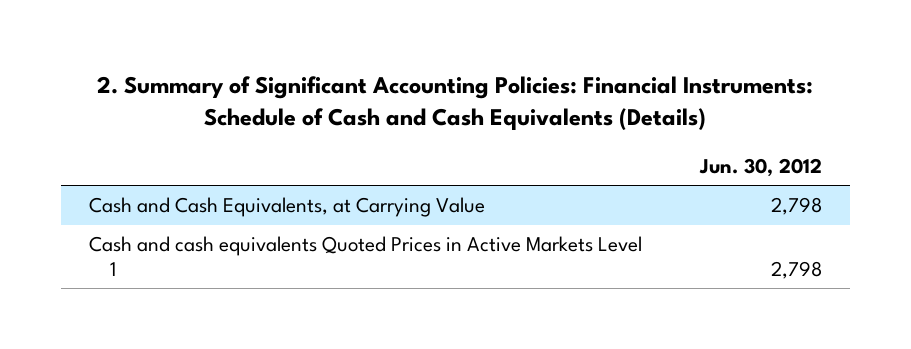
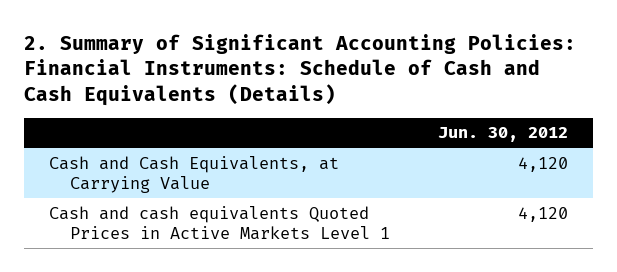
- Cash and Cash Equivalents, at Carrying Value | 2,798
- Cash and cash equivalents Quoted Prices in Active Markets Level 1 | 2,798
+ Cash and Cash Equivalents, at Carrying Value | 4,120
+ Cash and cash equivalents Quoted Prices in Active Markets Level 1 | 4,120

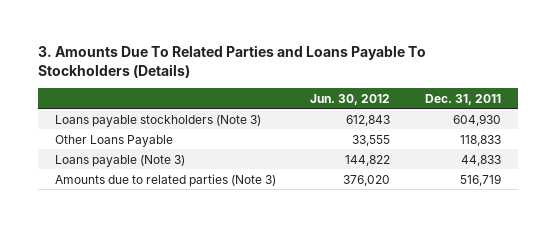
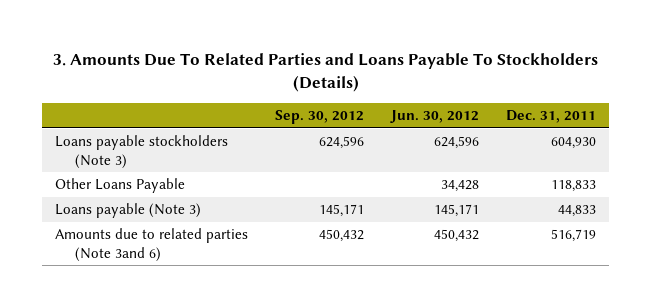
- | Jun. 30, 2012 | Dec. 31, 2011
+ | Sep. 30, 2012 | Jun. 30, 2012 | Dec. 31, 2011
- Loans payable stockholders (Note 3) | 612,843 | 604,930
- Other Loans Payable | 33,555 | 118,833
- Loans payable (Note 3) | 144,822 | 44,833
- Amounts due to related parties (Note 3) | 376,020 | 516,719
+ Loans payable stockholders (Note 3) | 624,596 | 624,596 | 604,930
+ Other Loans Payable | | 34,428 | 118,833
+ Loans payable (Note 3) | 145,171 | 145,171 | 44,833
+ Amounts due to related parties (Note 3and 6) | 450,432 | 450,432 | 516,719

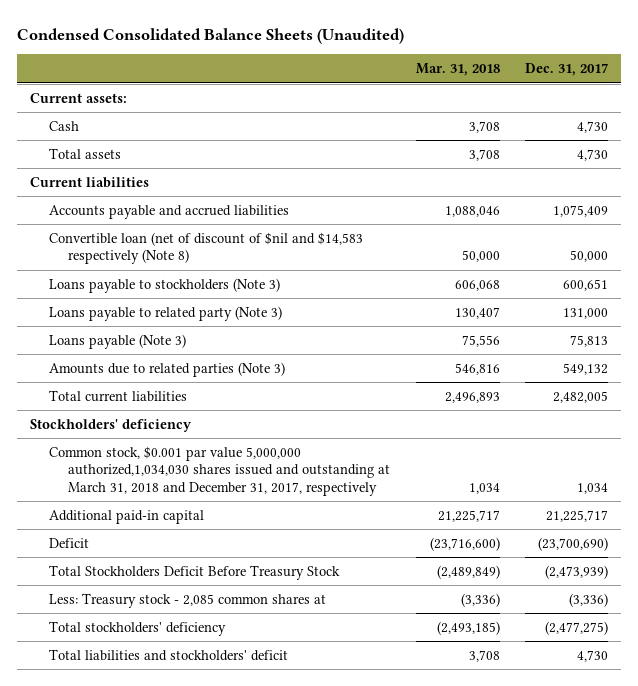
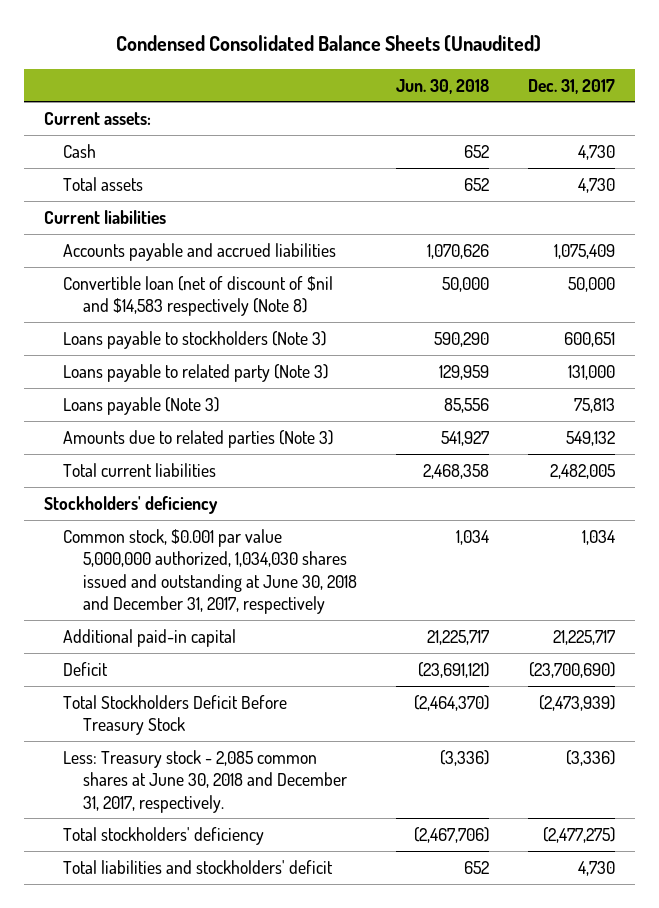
- | Mar. 31, 2018 | Dec. 31, 2017
+ | Jun. 30, 2018 | Dec. 31, 2017
- Common stock, $0.001 par value 5,000,000 authorized,1,034,030 shares issued and outstanding at March 31, 2018 and December 31, 2017, respectively | 1,034 | 1,034
+ Common stock, $0.001 par value 5,000,000 authorized, 1,034,030 shares issued and outstanding at June 30, 2018 and December 31, 2017, respectively | 1,034 | 1,034
- Less: Treasury stock - 2,085 common shares at | (3,336) | (3,336)
+ Less: Treasury stock - 2,085 common shares at June 30, 2018 and December 31, 2017, respectively. | (3,336) | (3,336)

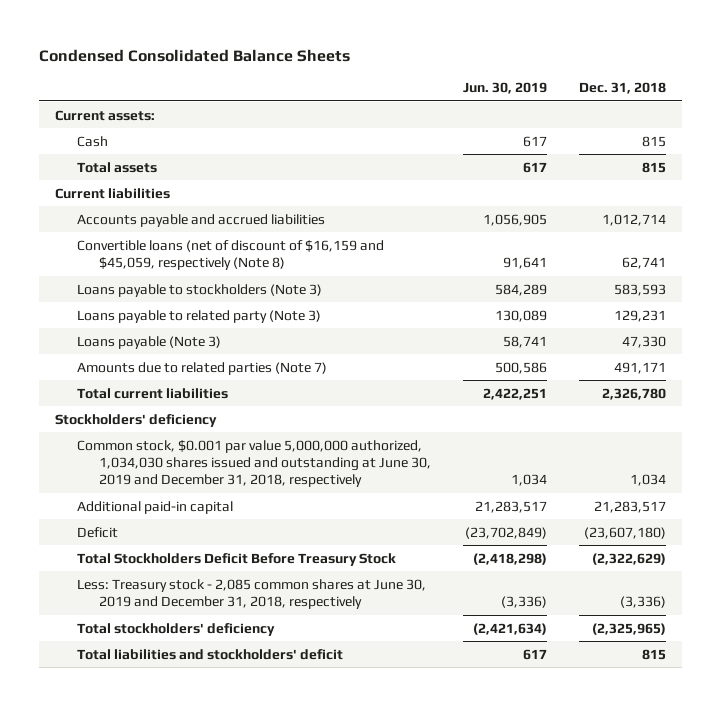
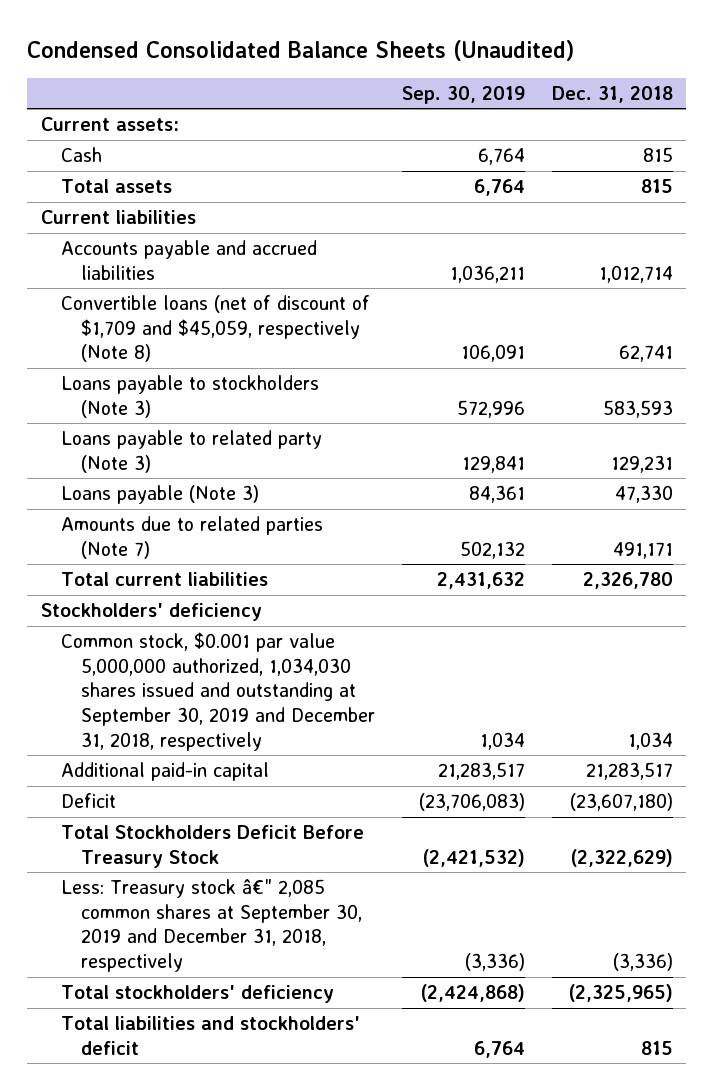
- Condensed Consolidated Balance Sheets
+ Condensed Consolidated Balance Sheets (Unaudited)
- | Jun. 30, 2019 | Dec. 31, 2018
+ | Sep. 30, 2019 | Dec. 31, 2018
- Convertible loans (net of discount of $16,159 and $45,059, respectively (Note 8) | 91,641 | 62,741
+ Convertible loans (net of discount of $1,709 and $45,059, respectively (Note 8) | 106,091 | 62,741
- Common stock, $0.001 par value 5,000,000 authorized, 1,034,030 shares issued and outstanding at June 30, 2019 and December 31, 2018, respectively | 1,034 | 1,034
+ Common stock, $0.001 par value 5,000,000 authorized, 1,034,030 shares issued and outstanding at September 30, 2019 and December 31, 2018, respectively | 1,034 | 1,034
- Less: Treasury stock - 2,085 common shares at June 30, 2019 and December 31, 2018, respectively | (3,336) | (3,336)
+ Less: Treasury stock â€" 2,085 common shares at September 30, 2019 and December 31, 2018, respectively | (3,336) | (3,336)

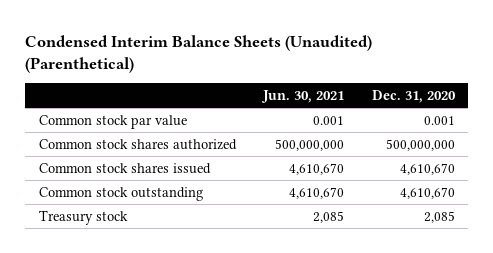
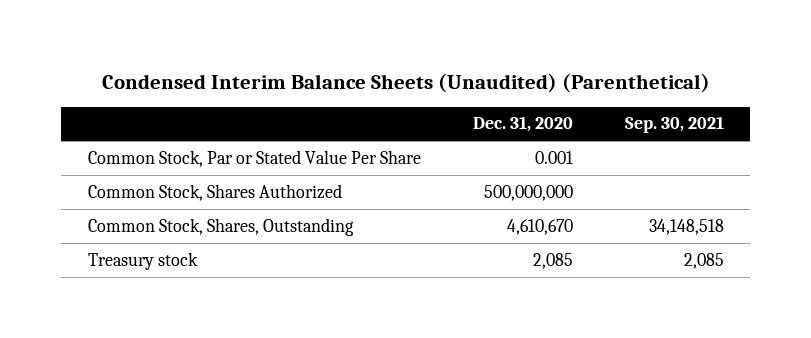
- | Jun. 30, 2021 | Dec. 31, 2020
+ | Dec. 31, 2020 | Sep. 30, 2021
- Common stock par value | 0.001 | 0.001
- Common stock shares authorized | 500,000,000 | 500,000,000
- Common stock shares issued | 4,610,670 | 4,610,670
- Common stock outstanding | 4,610,670 | 4,610,670
+ Common Stock, Par or Stated Value Per Share | 0.001 |
+ Common Stock, Shares Authorized | 500,000,000 |
+ Common Stock, Shares, Outstanding | 4,610,670 | 34,148,518

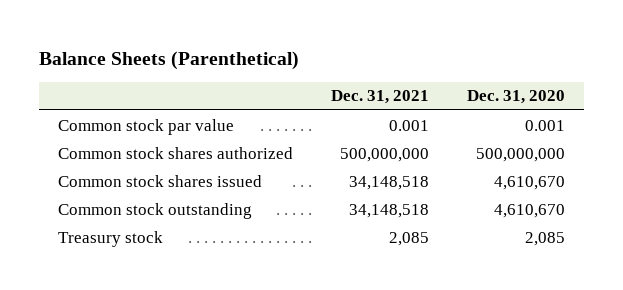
- Condensed Interim Balance Sheets (Unaudited) (Parenthetical)
+ Balance Sheets (Parenthetical)
- | Dec. 31, 2020 | Sep. 30, 2021
+ | Dec. 31, 2021 | Dec. 31, 2020
- Common Stock, Par or Stated Value Per Share | 0.001 |
- Common Stock, Shares Authorized | 500,000,000 |
- Common Stock, Shares, Outstanding | 4,610,670 | 34,148,518
+ Common stock par value | 0.001 | 0.001
+ Common stock shares authorized | 500,000,000 | 500,000,000
+ Common stock shares issued | 34,148,518 | 4,610,670
+ Common stock outstanding | 34,148,518 | 4,610,670

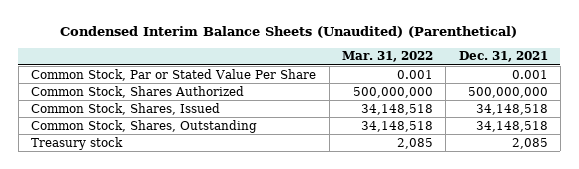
- Balance Sheets (Parenthetical)
+ Condensed Interim Balance Sheets (Unaudited) (Parenthetical)
- | Dec. 31, 2021 | Dec. 31, 2020
+ | Mar. 31, 2022 | Dec. 31, 2021
- Common stock par value | 0.001 | 0.001
- Common stock shares authorized | 500,000,000 | 500,000,000
- Common stock shares issued | 34,148,518 | 4,610,670
- Common stock outstanding | 34,148,518 | 4,610,670
+ Common Stock, Par or Stated Value Per Share | 0.001 | 0.001
+ Common Stock, Shares Authorized | 500,000,000 | 500,000,000
+ Common Stock, Shares, Issued | 34,148,518 | 34,148,518
+ Common Stock, Shares, Outstanding | 34,148,518 | 34,148,518

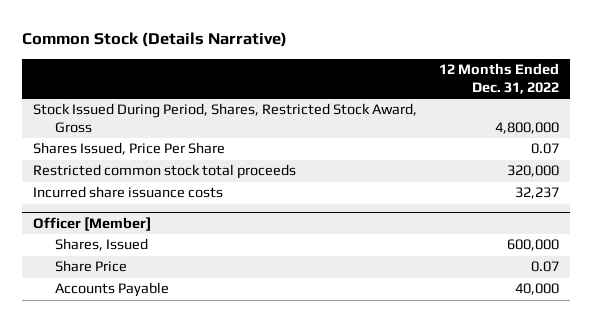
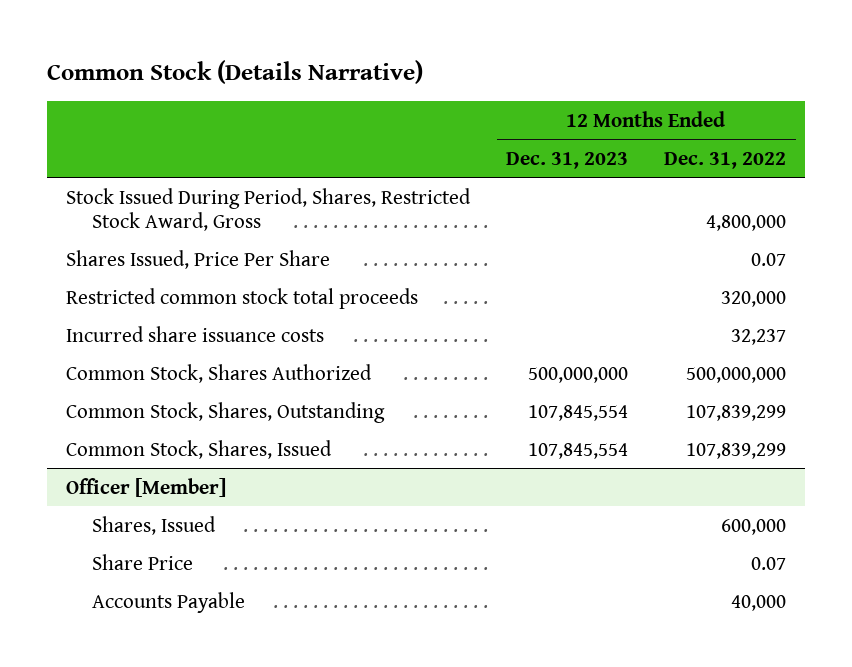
- | 12 Months Ended Dec. 31, 2022
+ | 12 Months Ended Dec. 31, 2023 | 12 Months Ended Dec. 31, 2022
+ Common Stock, Shares Authorized | 500,000,000 | 500,000,000
+ Common Stock, Shares, Outstanding | 107,845,554 | 107,839,299
+ Common Stock, Shares, Issued | 107,845,554 | 107,839,299

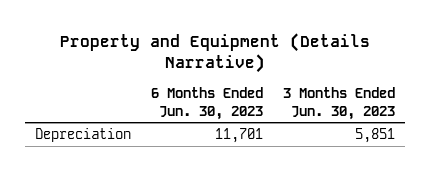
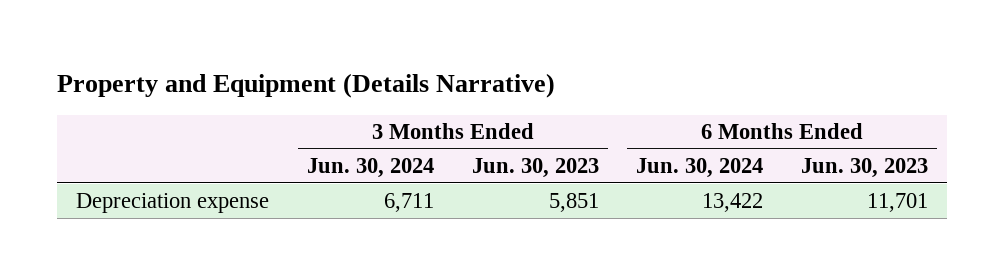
- | 6 Months Ended Jun. 30, 2023 | 3 Months Ended Jun. 30, 2023
+ | 3 Months Ended Jun. 30, 2024 | 3 Months Ended Jun. 30, 2023 | 6 Months Ended Jun. 30, 2024 | 6 Months Ended Jun. 30, 2023
- Depreciation | 11,701 | 5,851
+ Depreciation expense | 6,711 | 5,851 | 13,422 | 11,701

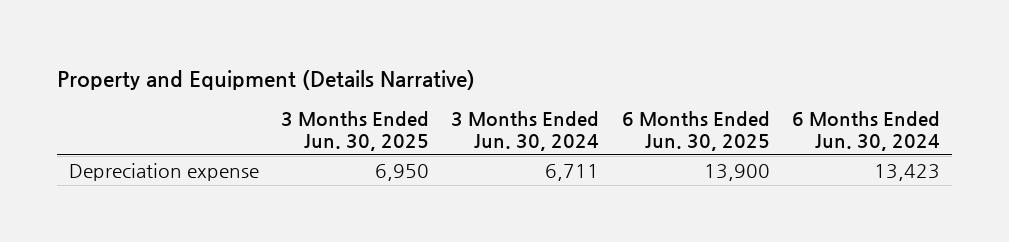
- | 3 Months Ended Jun. 30, 2024 | 3 Months Ended Jun. 30, 2023 | 6 Months Ended Jun. 30, 2024 | 6 Months Ended Jun. 30, 2023
+ | 3 Months Ended Jun. 30, 2025 | 3 Months Ended Jun. 30, 2024 | 6 Months Ended Jun. 30, 2025 | 6 Months Ended Jun. 30, 2024
- Depreciation expense | 6,711 | 5,851 | 13,422 | 11,701
+ Depreciation expense | 6,950 | 6,711 | 13,900 | 13,423

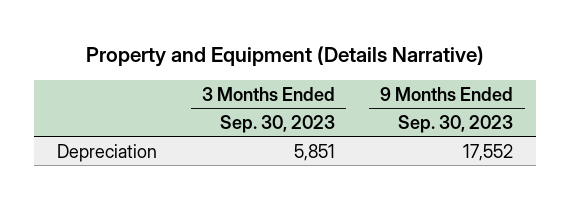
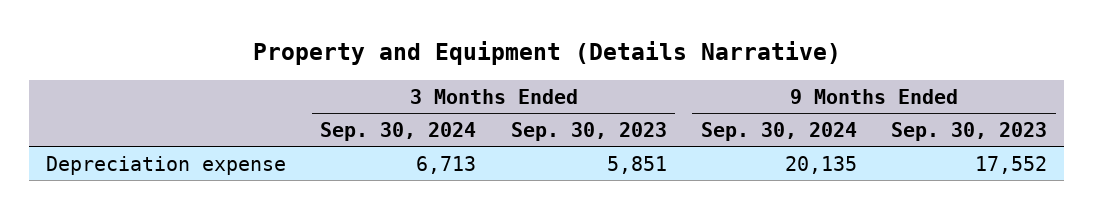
- | 3 Months Ended Sep. 30, 2023 | 9 Months Ended Sep. 30, 2023
+ | 3 Months Ended Sep. 30, 2024 | 3 Months Ended Sep. 30, 2023 | 9 Months Ended Sep. 30, 2024 | 9 Months Ended Sep. 30, 2023
- Depreciation | 5,851 | 17,552
+ Depreciation expense | 6,713 | 5,851 | 20,135 | 17,552

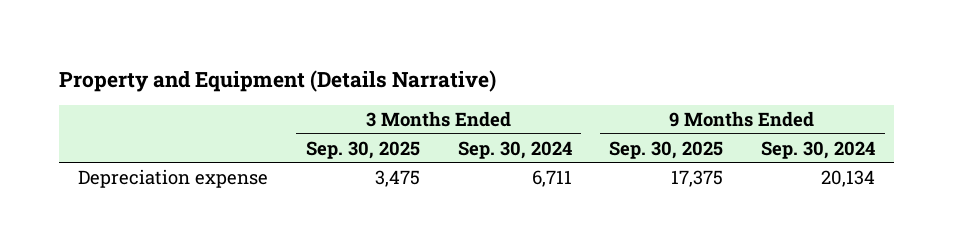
- | 3 Months Ended Sep. 30, 2024 | 3 Months Ended Sep. 30, 2023 | 9 Months Ended Sep. 30, 2024 | 9 Months Ended Sep. 30, 2023
+ | 3 Months Ended Sep. 30, 2025 | 3 Months Ended Sep. 30, 2024 | 9 Months Ended Sep. 30, 2025 | 9 Months Ended Sep. 30, 2024
- Depreciation expense | 6,713 | 5,851 | 20,135 | 17,552
+ Depreciation expense | 3,475 | 6,711 | 17,375 | 20,134

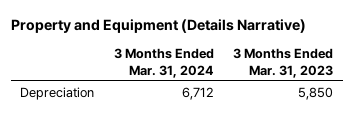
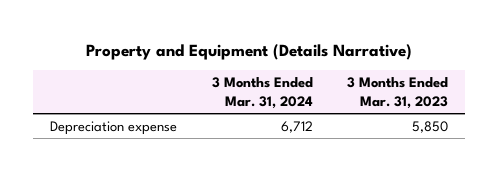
- Depreciation | 6,712 | 5,850
+ Depreciation expense | 6,712 | 5,850

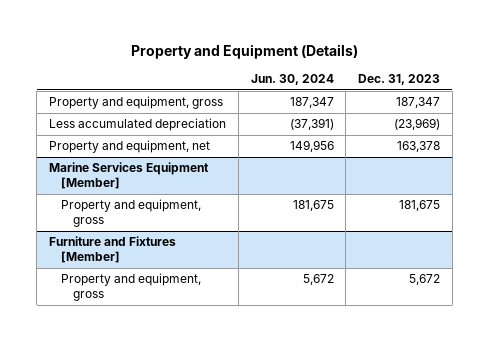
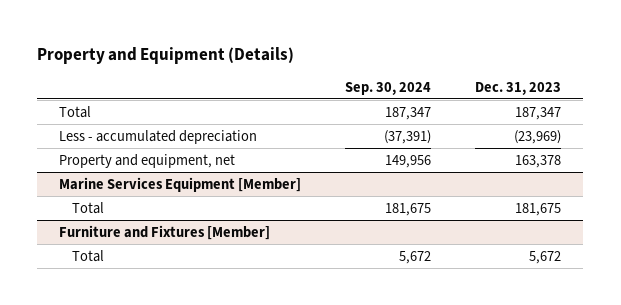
- | Jun. 30, 2024 | Dec. 31, 2023
+ | Sep. 30, 2024 | Dec. 31, 2023
- Property and equipment, gross | 187,347 | 187,347
- Less accumulated depreciation | (37,391) | (23,969)
+ Total | 187,347 | 187,347
+ Less - accumulated depreciation | (37,391) | (23,969)
@ Marine Services Equipment [Member]
- Property and equipment, gross | 181,675 | 181,675
+ Total | 181,675 | 181,675
@ Furniture and Fixtures [Member]
- Property and equipment, gross | 5,672 | 5,672
+ Total | 5,672 | 5,672

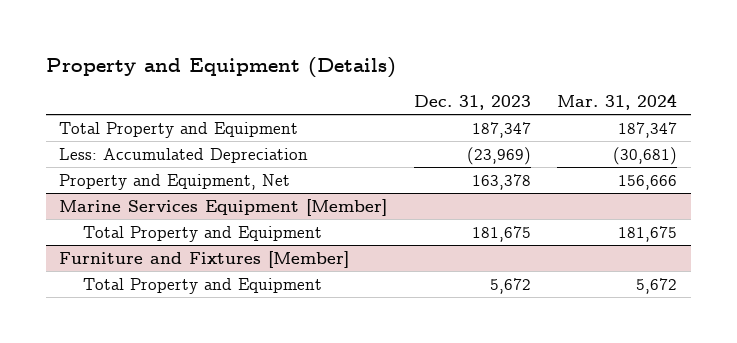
- | Sep. 30, 2024 | Dec. 31, 2023
+ | Dec. 31, 2023 | Mar. 31, 2024
- Total | 187,347 | 187,347
- Less - accumulated depreciation | (37,391) | (23,969)
- Property and equipment, net | 149,956 | 163,378
+ Total Property and Equipment | 187,347 | 187,347
+ Less: Accumulated Depreciation | (23,969) | (30,681)
+ Property and Equipment, Net | 163,378 | 156,666
@ Marine Services Equipment [Member]
- Total | 181,675 | 181,675
+ Total Property and Equipment | 181,675 | 181,675
@ Furniture and Fixtures [Member]
- Total | 5,672 | 5,672
+ Total Property and Equipment | 5,672 | 5,672

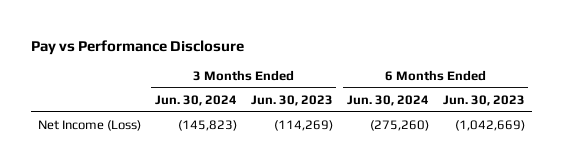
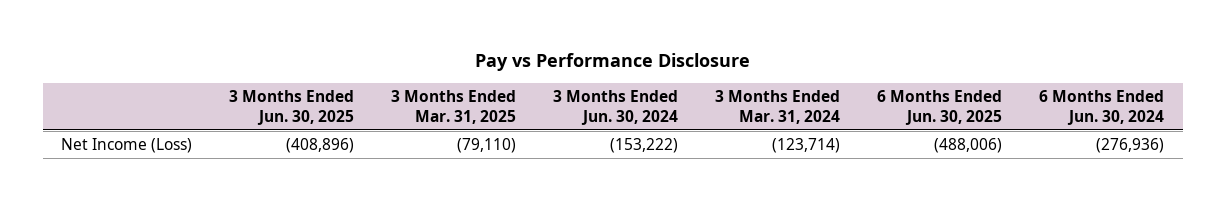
- | 3 Months Ended Jun. 30, 2024 | 3 Months Ended Jun. 30, 2023 | 6 Months Ended Jun. 30, 2024 | 6 Months Ended Jun. 30, 2023
+ | 3 Months Ended Jun. 30, 2025 | 3 Months Ended Mar. 31, 2025 | 3 Months Ended Jun. 30, 2024 | 3 Months Ended Mar. 31, 2024 | 6 Months Ended Jun. 30, 2025 | 6 Months Ended Jun. 30, 2024
- Net Income (Loss) | (145,823) | (114,269) | (275,260) | (1,042,669)
+ Net Income (Loss) | (408,896) | (79,110) | (153,222) | (123,714) | (488,006) | (276,936)

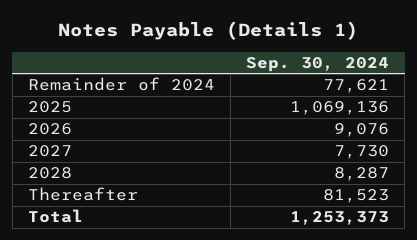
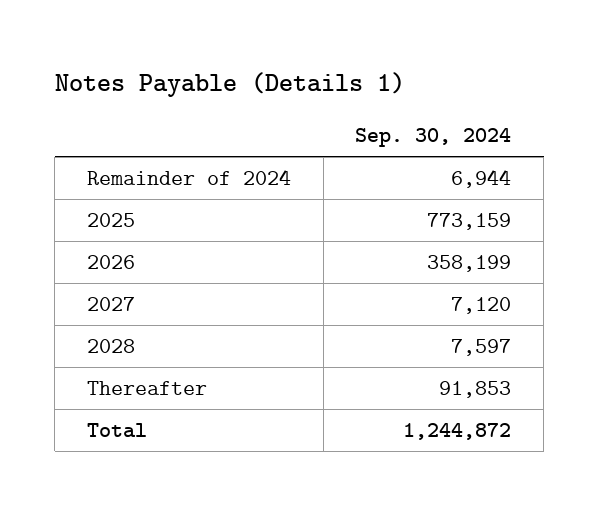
- Remainder of 2024 | 77,621
- 2025 | 1,069,136
- 2026 | 9,076
- 2027 | 7,730
- 2028 | 8,287
- Thereafter | 81,523
- Total | 1,253,373
+ Remainder of 2024 | 6,944
+ 2025 | 773,159
+ 2026 | 358,199
+ 2027 | 7,120
+ 2028 | 7,597
+ Thereafter | 91,853
+ Total | 1,244,872

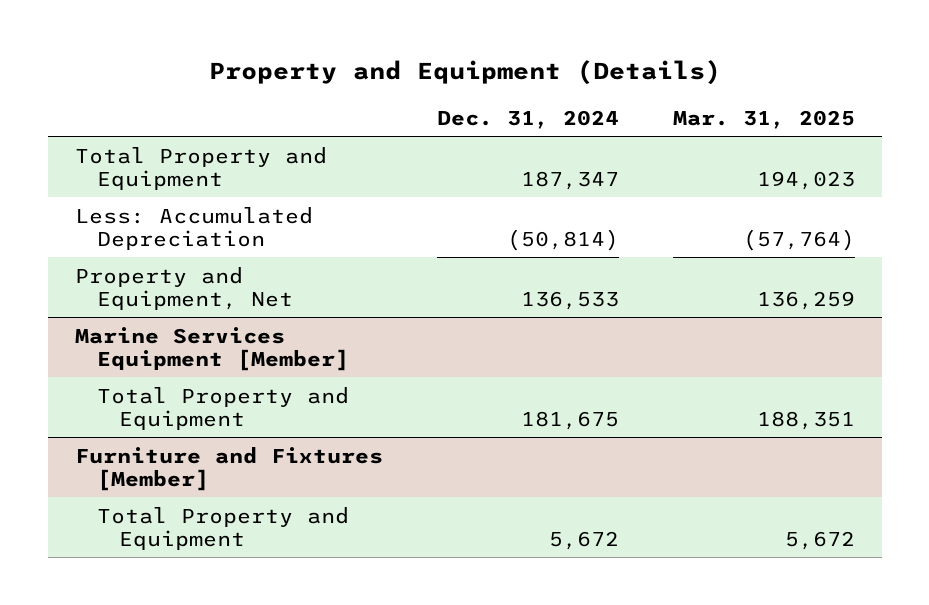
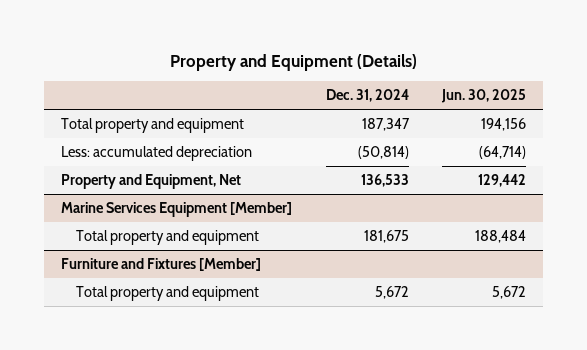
- | Dec. 31, 2024 | Mar. 31, 2025
+ | Dec. 31, 2024 | Jun. 30, 2025
- Total Property and Equipment | 187,347 | 194,023
- Less: Accumulated Depreciation | (50,814) | (57,764)
+ Total property and equipment | 187,347 | 194,156
+ Less: accumulated depreciation | (50,814) | (64,714)
@ Marine Services Equipment [Member]
- Total Property and Equipment | 181,675 | 188,351
+ Total property and equipment | 181,675 | 188,484
@ Furniture and Fixtures [Member]
- Total Property and Equipment | 5,672 | 5,672
+ Total property and equipment | 5,672 | 5,672

